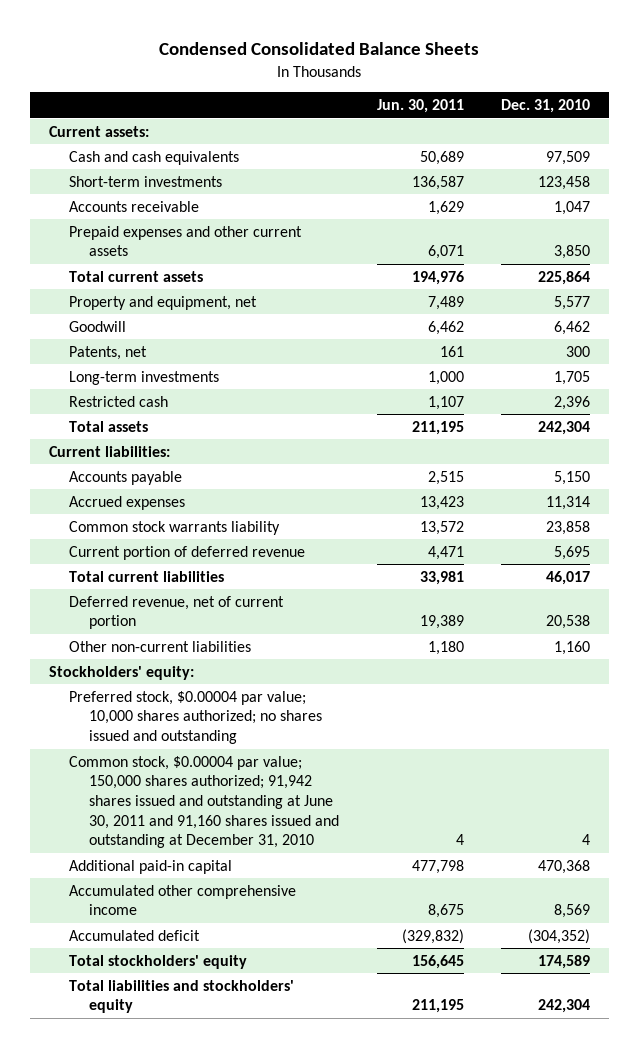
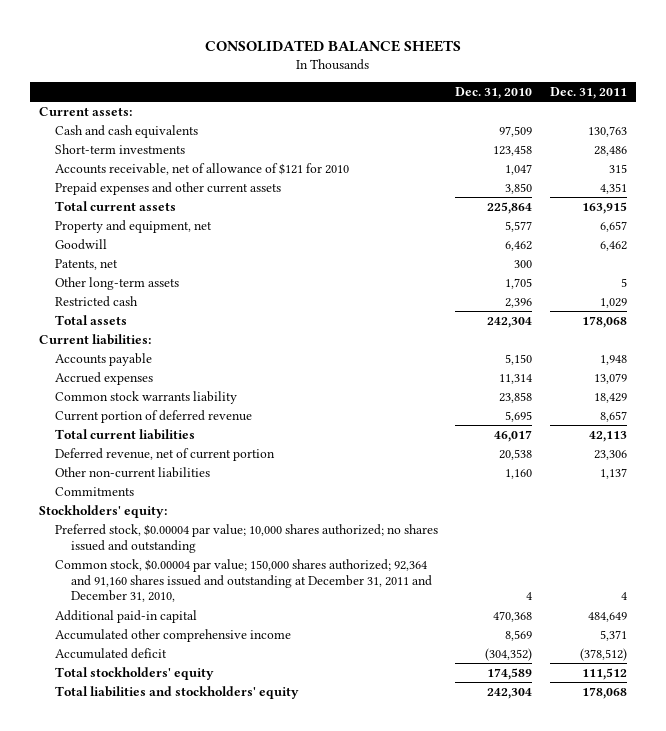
- Condensed Consolidated Balance Sheets
+ CONSOLIDATED BALANCE SHEETS
- | Jun. 30, 2011 | Dec. 31, 2010
+ | Dec. 31, 2010 | Dec. 31, 2011
- Accounts receivable | 1,629 | 1,047
+ Accounts receivable, net of allowance of $121 for 2010 | 1,047 | 315
- Long-term investments | 1,000 | 1,705
+ Other long-term assets | 1,705 | 5
+ Commitments
- Common stock, $0.00004 par value; 150,000 shares authorized; 91,942 shares issued and outstanding at June 30, 2011 and 91,160 shares issued and outstanding at December 31, 2010 | 4 | 4
+ Common stock, $0.00004 par value; 150,000 shares authorized; 92,364 and 91,160 shares issued and outstanding at December 31, 2011 and December 31, 2010, | 4 | 4

